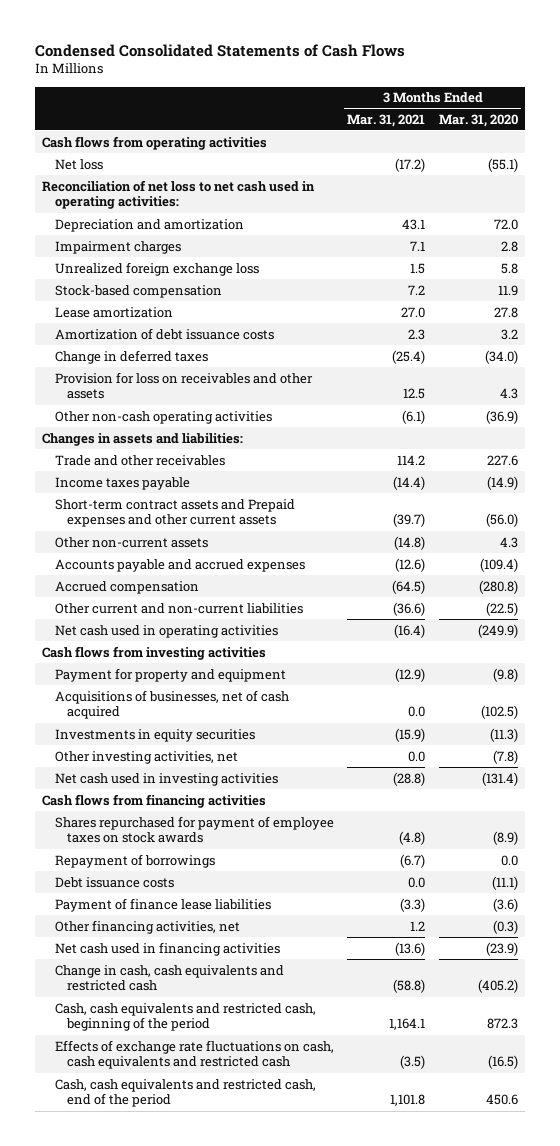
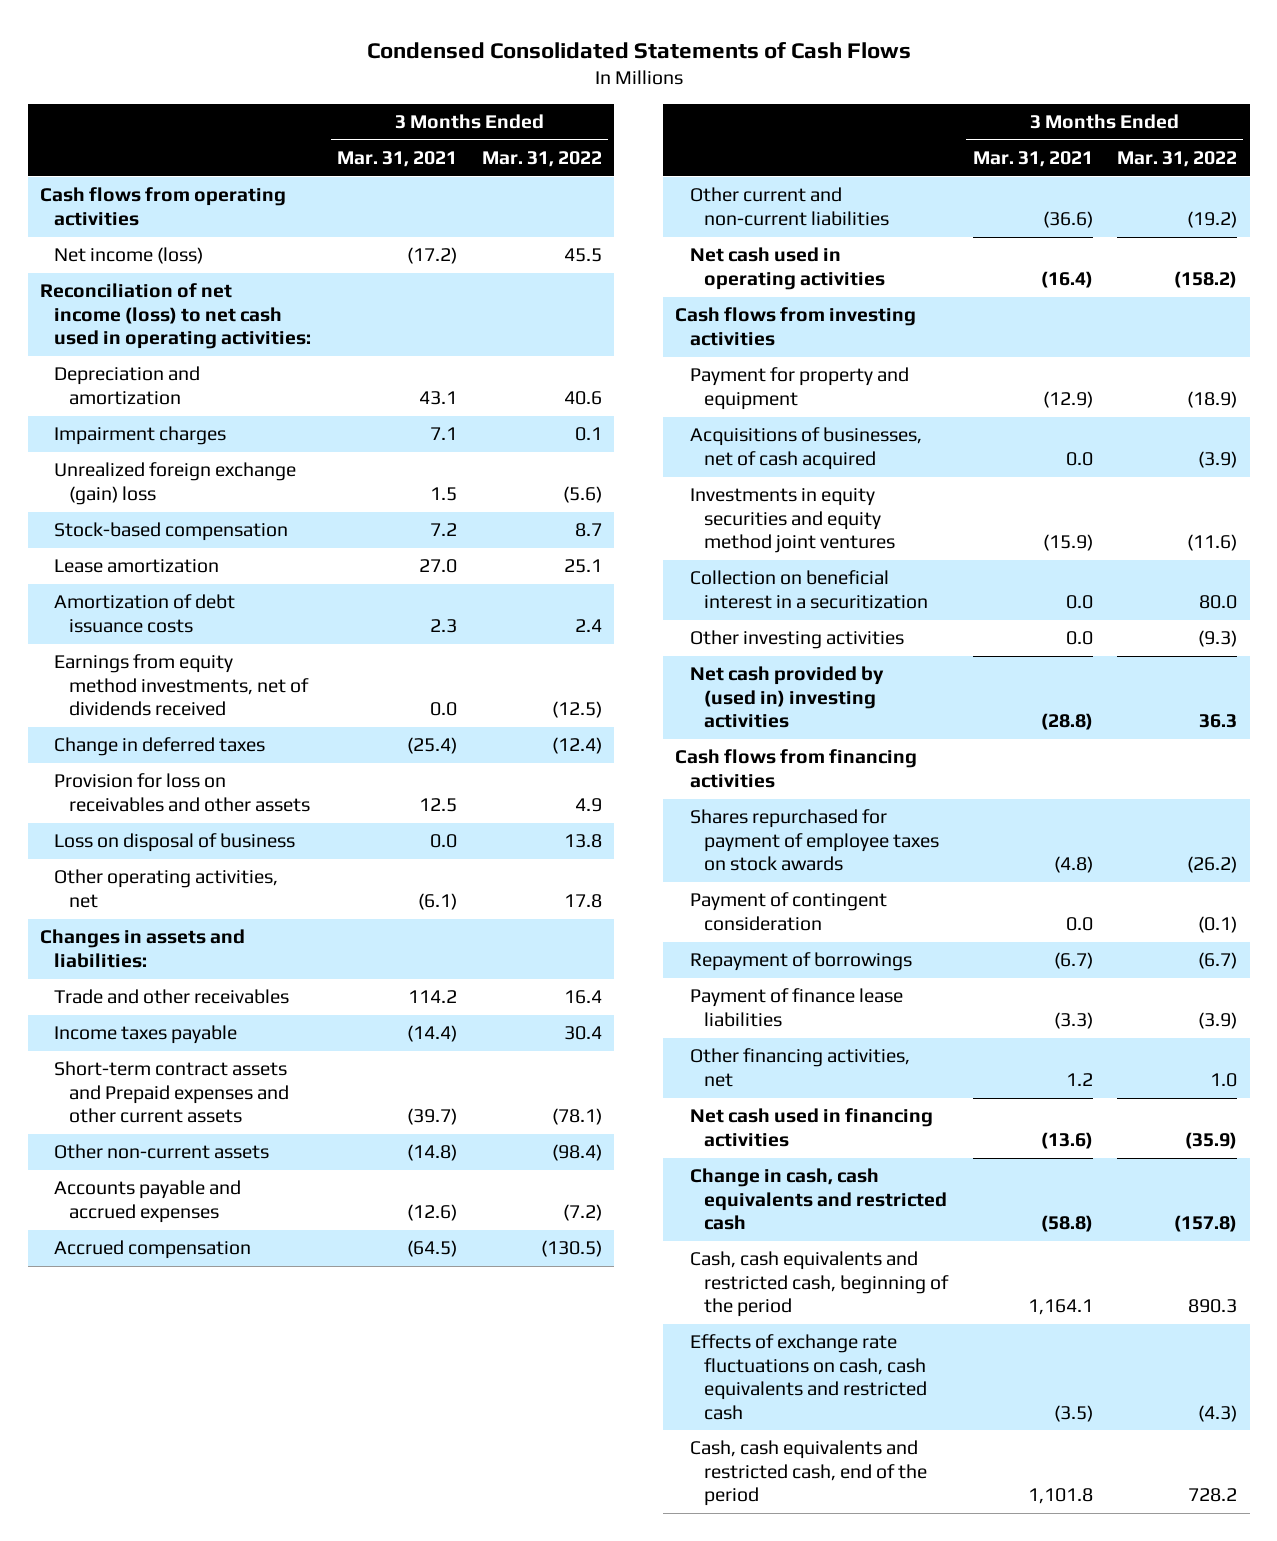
- | 3 Months Ended Mar. 31, 2021 | 3 Months Ended Mar. 31, 2020
+ | 3 Months Ended Mar. 31, 2021 | 3 Months Ended Mar. 31, 2022
- Net loss | (17.2) | (55.1)
- Reconciliation of net loss to net cash used in operating activities:
+ Net income (loss) | (17.2) | 45.5
+ Reconciliation of net income (loss) to net cash used in operating activities:
- Unrealized foreign exchange loss | 1.5 | 5.8
+ Unrealized foreign exchange (gain) loss | 1.5 | (5.6)
+ Earnings from equity method investments, net of dividends received | 0.0 | (12.5)
- Other non-cash operating activities | (6.1) | (36.9)
+ Loss on disposal of business | 0.0 | 13.8
+ Other operating activities, net | (6.1) | 17.8
- Investments in equity securities | (15.9) | (11.3)
- Other investing activities, net | 0.0 | (7.8)
- Net cash used in investing activities | (28.8) | (131.4)
+ Investments in equity securities and equity method joint ventures | (15.9) | (11.6)
+ Collection on beneficial interest in a securitization | 0.0 | 80.0
+ Other investing activities | 0.0 | (9.3)
+ Net cash provided by (used in) investing activities | (28.8) | 36.3
+ Payment of contingent consideration | 0.0 | (0.1)
- Debt issuance costs | 0.0 | (11.1)

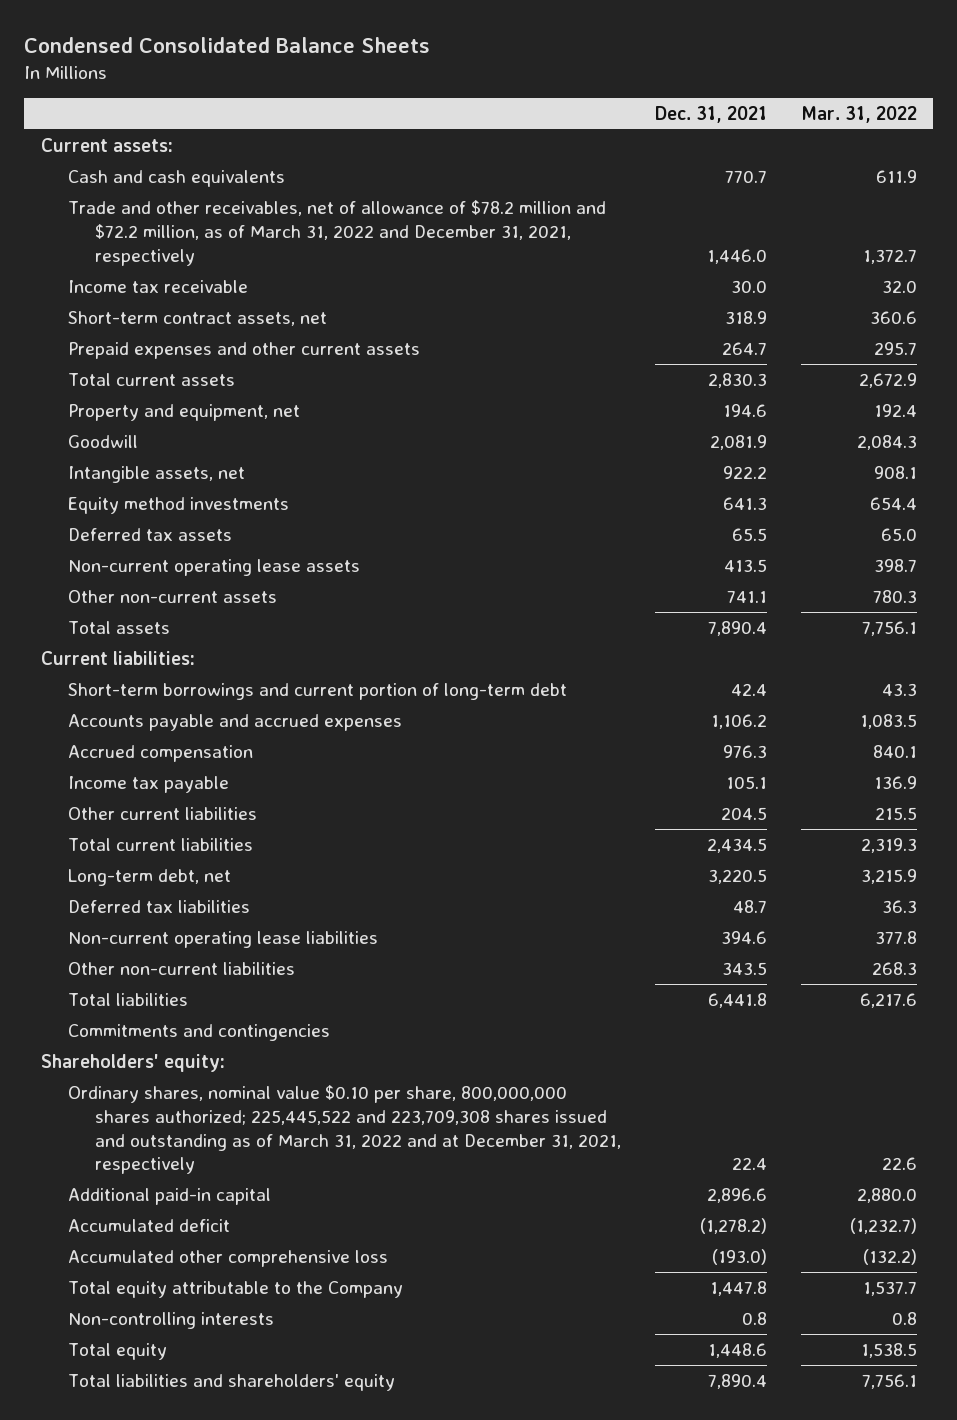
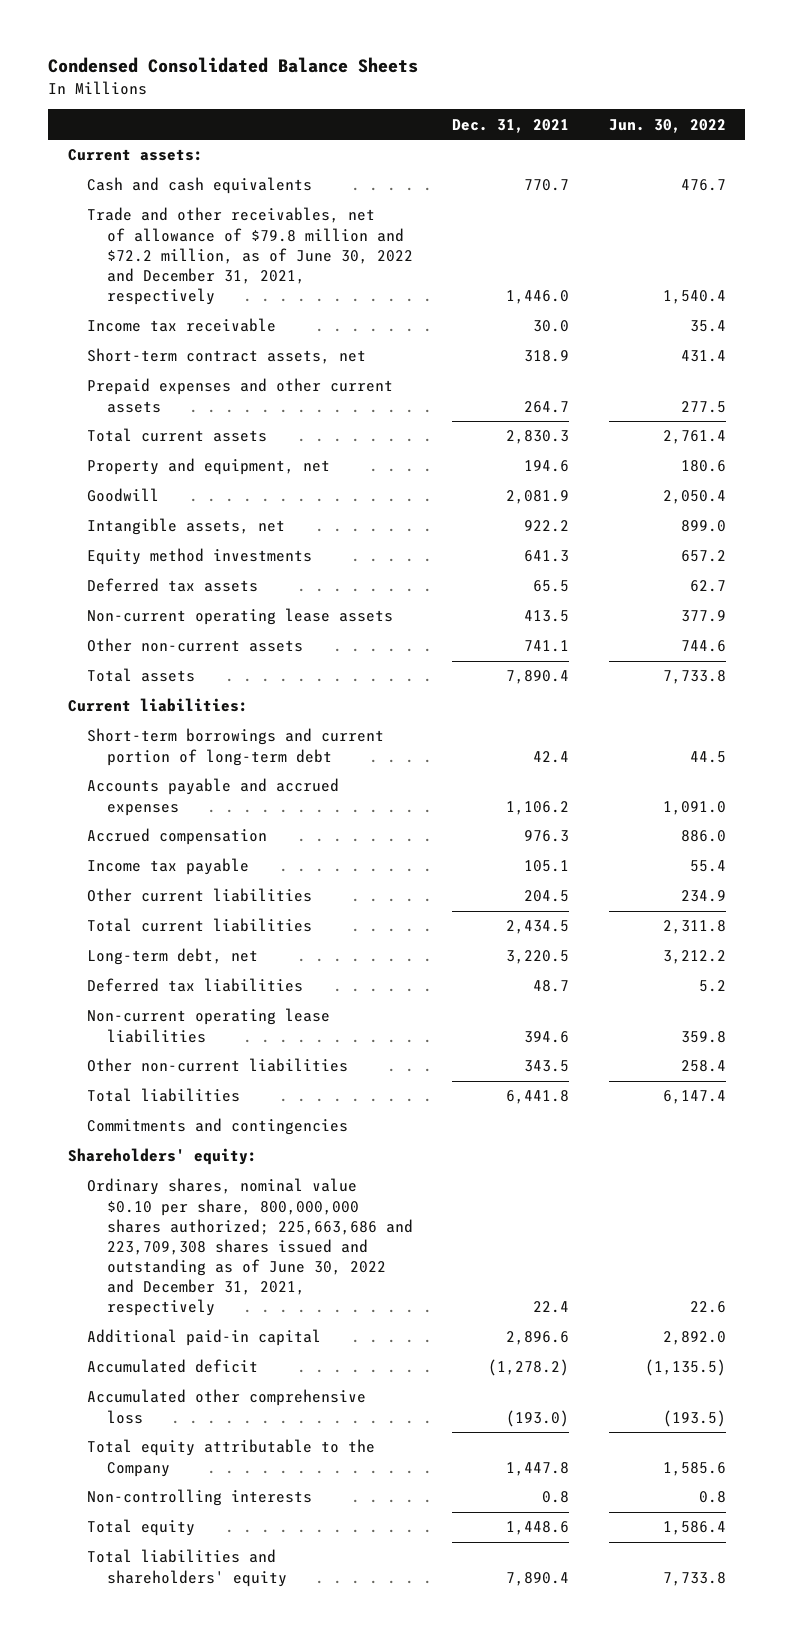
- | Dec. 31, 2021 | Mar. 31, 2022
+ | Dec. 31, 2021 | Jun. 30, 2022
- Trade and other receivables, net of allowance of $78.2 million and $72.2 million, as of March 31, 2022 and December 31, 2021, respectively | 1,446.0 | 1,372.7
+ Trade and other receivables, net of allowance of $79.8 million and $72.2 million, as of June 30, 2022 and December 31, 2021, respectively | 1,446.0 | 1,540.4
- Ordinary shares, nominal value $0.10 per share, 800,000,000 shares authorized; 225,445,522 and 223,709,308 shares issued and outstanding as of March 31, 2022 and at December 31, 2021, respectively | 22.4 | 22.6
+ Ordinary shares, nominal value $0.10 per share, 800,000,000 shares authorized; 225,663,686 and 223,709,308 shares issued and outstanding as of June 30, 2022 and December 31, 2021, respectively | 22.4 | 22.6

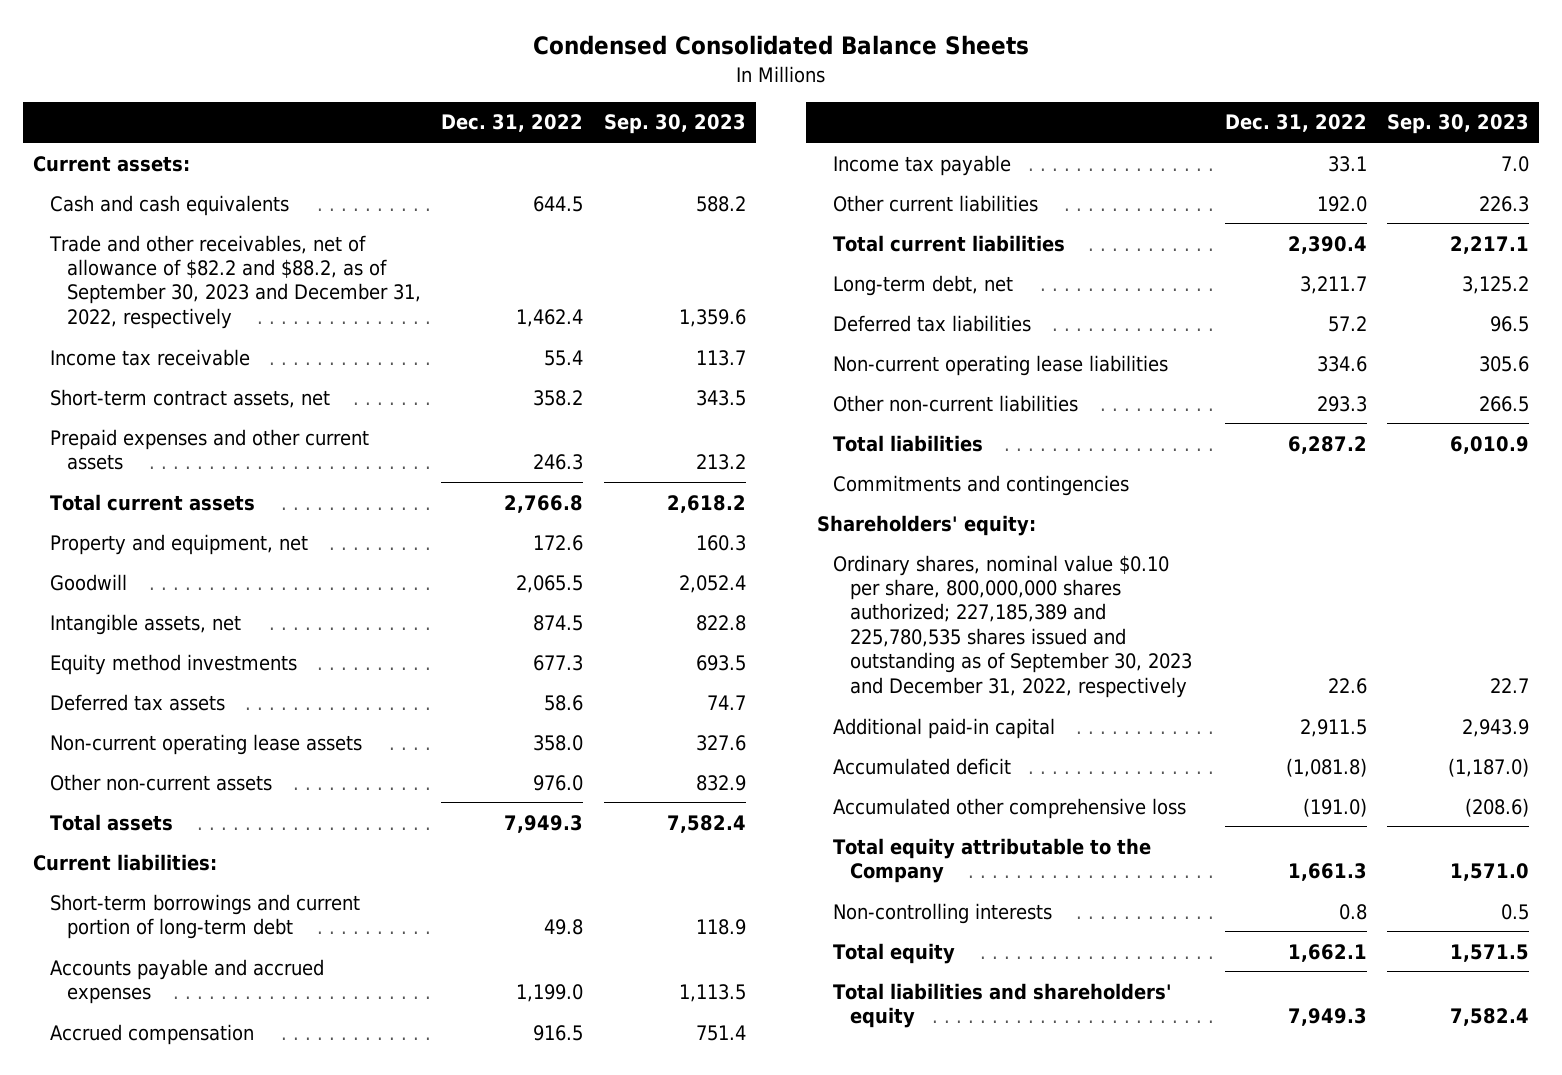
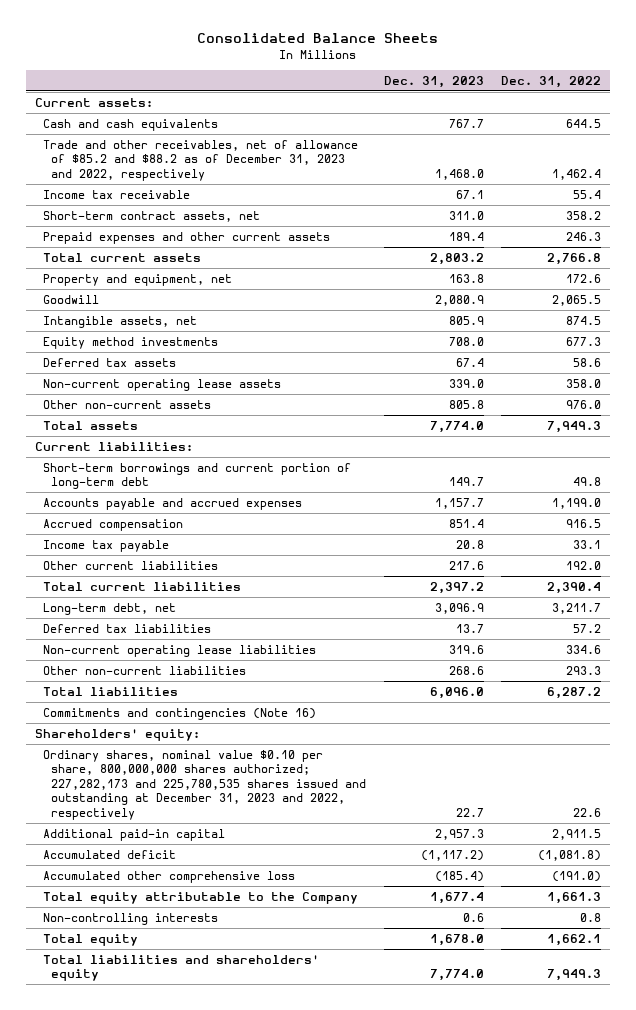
- Condensed Consolidated Balance Sheets
+ Consolidated Balance Sheets
- | Dec. 31, 2022 | Sep. 30, 2023
+ | Dec. 31, 2023 | Dec. 31, 2022
- Trade and other receivables, net of allowance of $82.2 and $88.2, as of September 30, 2023 and December 31, 2022, respectively | 1,462.4 | 1,359.6
+ Trade and other receivables, net of allowance of $85.2 and $88.2 as of December 31, 2023 and 2022, respectively | 1,468.0 | 1,462.4
- Commitments and contingencies
+ Commitments and contingencies (Note 16)
- Ordinary shares, nominal value $0.10 per share, 800,000,000 shares authorized; 227,185,389 and 225,780,535 shares issued and outstanding as of September 30, 2023 and December 31, 2022, respectively | 22.6 | 22.7
+ Ordinary shares, nominal value $0.10 per share, 800,000,000 shares authorized; 227,282,173 and 225,780,535 shares issued and outstanding at December 31, 2023 and 2022, respectively | 22.7 | 22.6

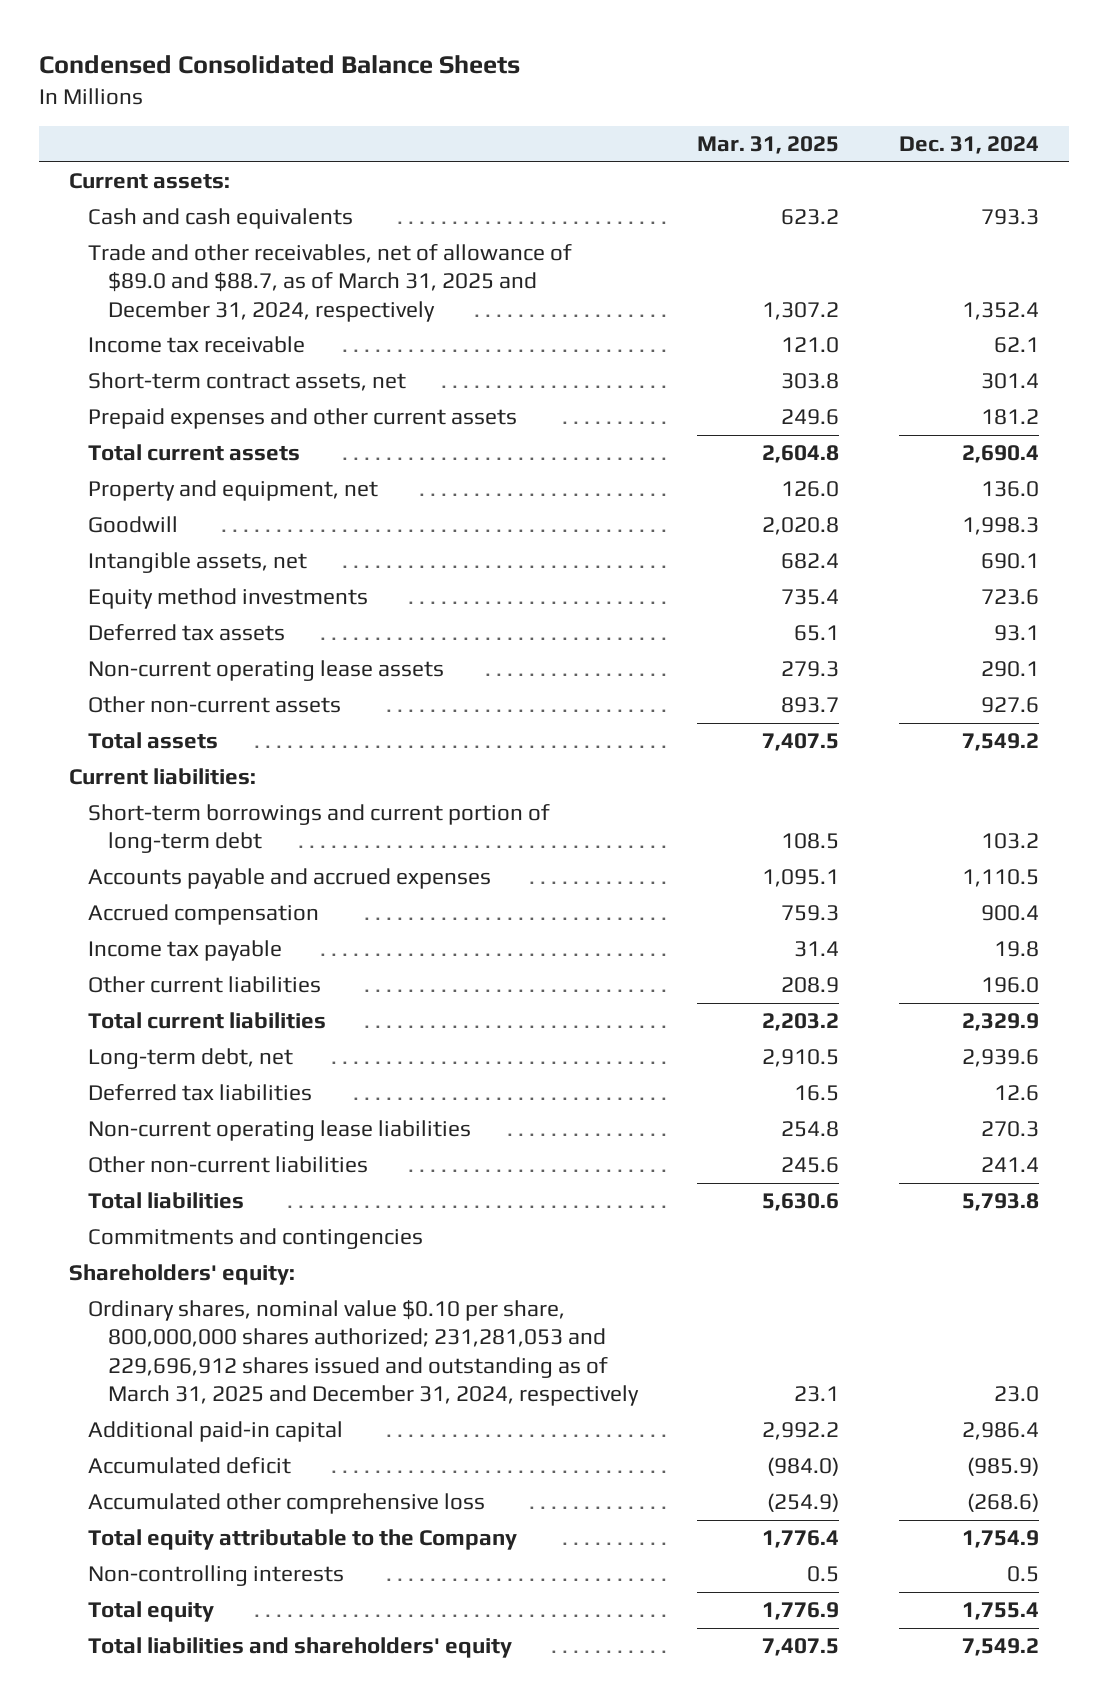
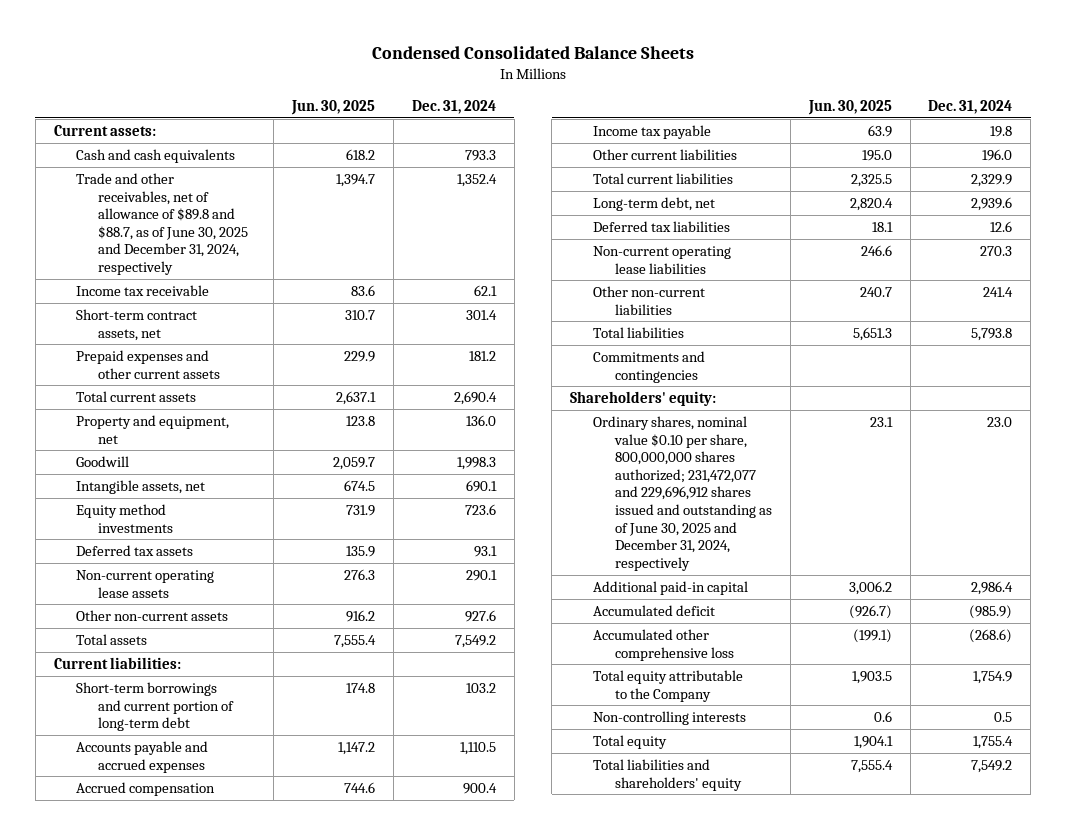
- | Mar. 31, 2025 | Dec. 31, 2024
+ | Jun. 30, 2025 | Dec. 31, 2024
- Trade and other receivables, net of allowance of $89.0 and $88.7, as of March 31, 2025 and December 31, 2024, respectively | 1,307.2 | 1,352.4
+ Trade and other receivables, net of allowance of $89.8 and $88.7, as of June 30, 2025 and December 31, 2024, respectively | 1,394.7 | 1,352.4
- Ordinary shares, nominal value $0.10 per share, 800,000,000 shares authorized; 231,281,053 and 229,696,912 shares issued and outstanding as of March 31, 2025 and December 31, 2024, respectively | 23.1 | 23.0
+ Ordinary shares, nominal value $0.10 per share, 800,000,000 shares authorized; 231,472,077 and 229,696,912 shares issued and outstanding as of June 30, 2025 and December 31, 2024, respectively | 23.1 | 23.0

